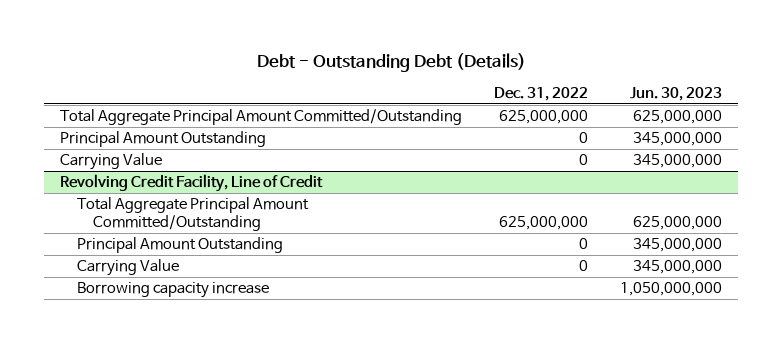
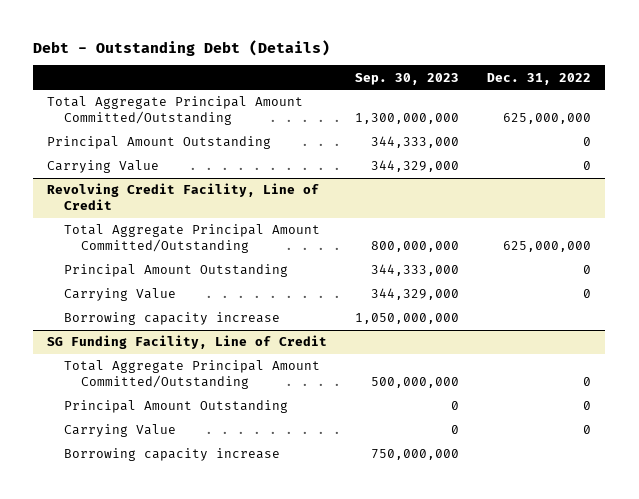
- | Dec. 31, 2022 | Jun. 30, 2023
+ | Sep. 30, 2023 | Dec. 31, 2022
+ SG Funding Facility, Line of Credit
+ Total Aggregate Principal Amount Committed/Outstanding | 500,000,000 | 0
+ Principal Amount Outstanding | 0 | 0
+ Carrying Value | 0 | 0
+ Borrowing capacity increase | 750,000,000 |

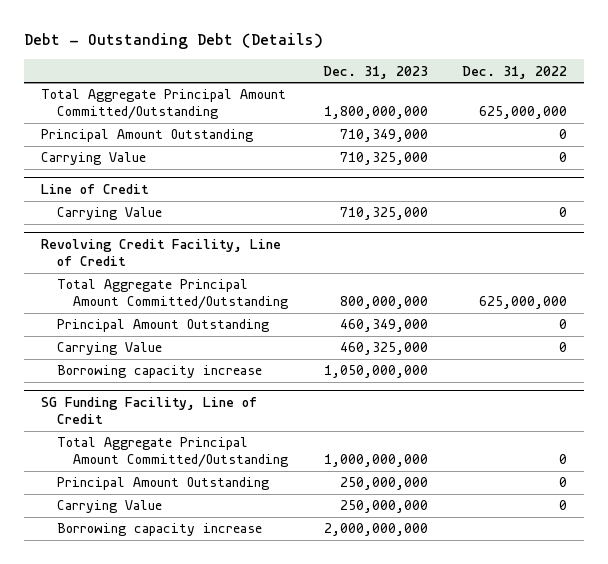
- | Sep. 30, 2023 | Dec. 31, 2022
+ | Dec. 31, 2023 | Dec. 31, 2022
+ Line of Credit
+ Carrying Value | 710,325,000 | 0

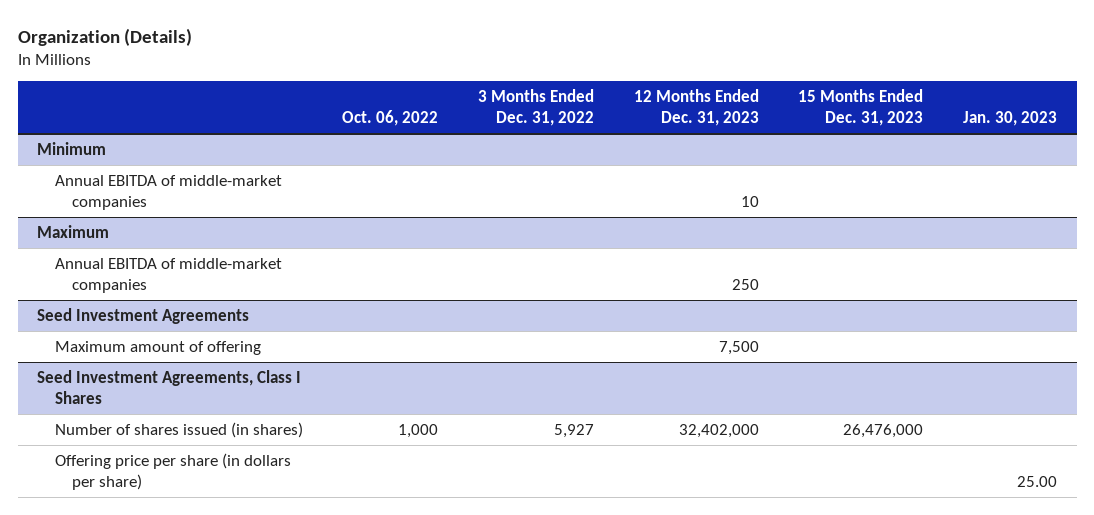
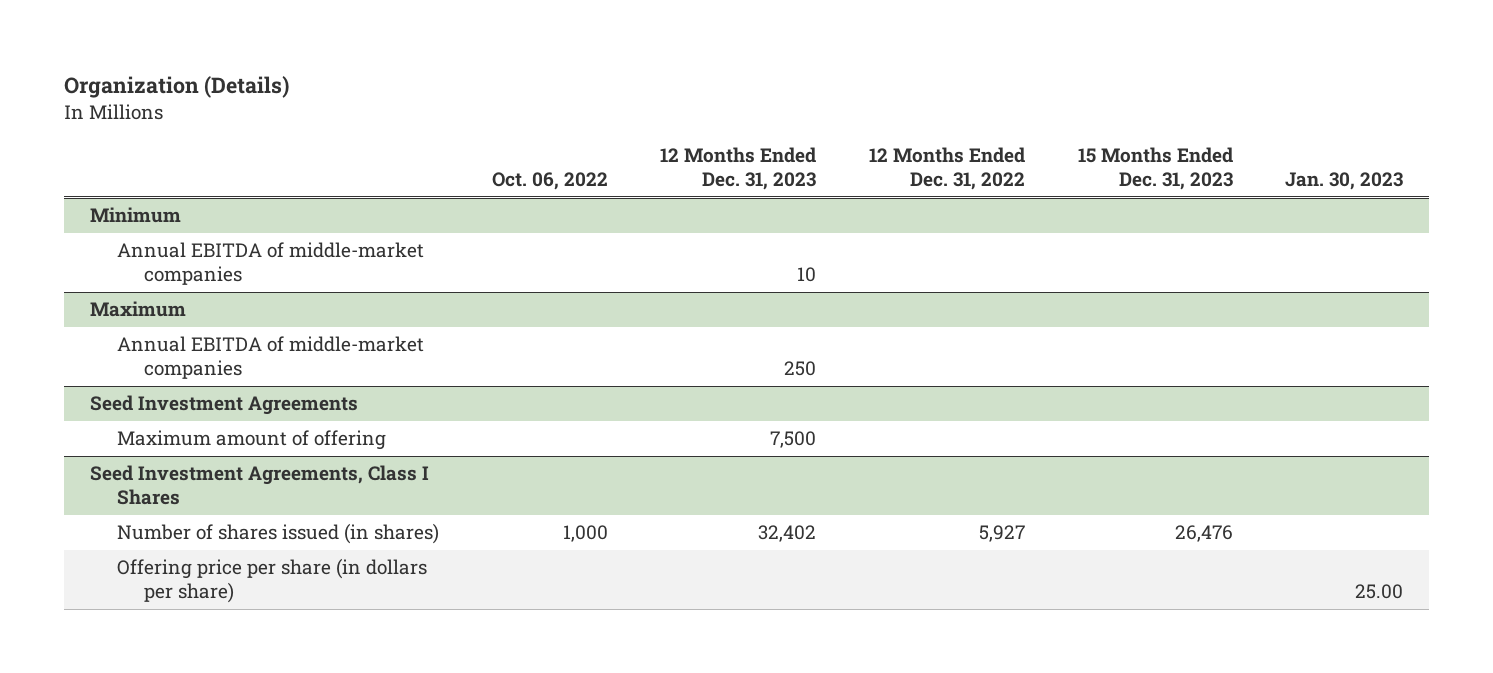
- | Oct. 06, 2022 | 3 Months Ended Dec. 31, 2022 | 12 Months Ended Dec. 31, 2023 | 15 Months Ended Dec. 31, 2023 | Jan. 30, 2023
+ | Oct. 06, 2022 | 12 Months Ended Dec. 31, 2023 | 12 Months Ended Dec. 31, 2022 | 15 Months Ended Dec. 31, 2023 | Jan. 30, 2023
@ Seed Investment Agreements, Class I Shares
- Number of shares issued (in shares) | 1,000 | 5,927 | 32,402,000 | 26,476,000 |
+ Number of shares issued (in shares) | 1,000 | 32,402 | 5,927 | 26,476 |

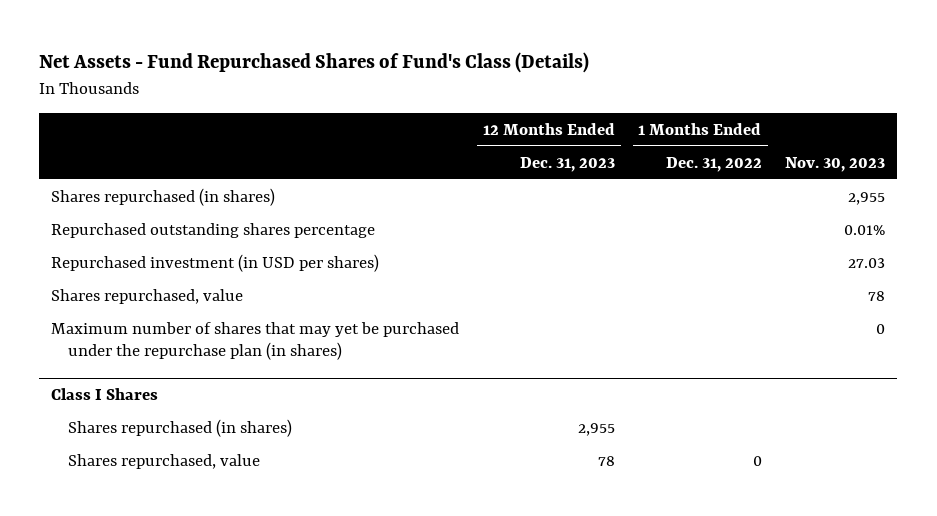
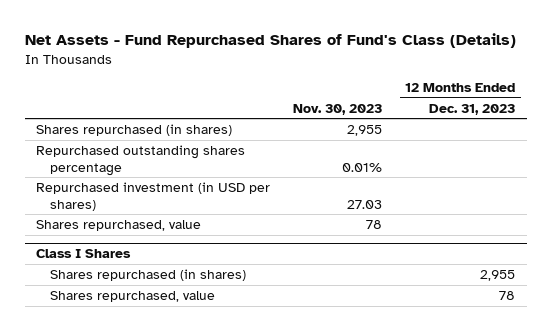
- | 12 Months Ended Dec. 31, 2023 | 1 Months Ended Dec. 31, 2022 | Nov. 30, 2023
+ | Nov. 30, 2023 | 12 Months Ended Dec. 31, 2023
- Maximum number of shares that may yet be purchased under the repurchase plan (in shares) | | | 0

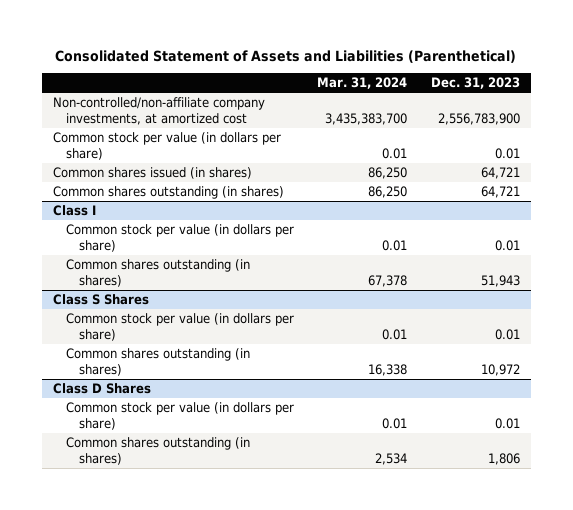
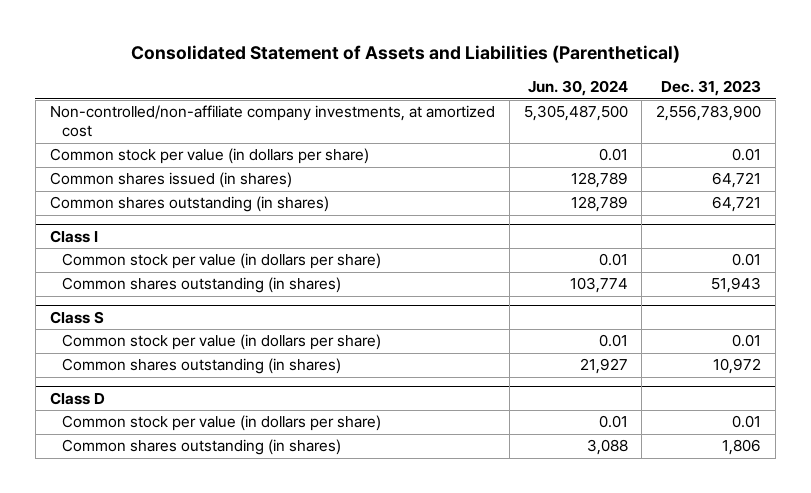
- | Mar. 31, 2024 | Dec. 31, 2023
+ | Jun. 30, 2024 | Dec. 31, 2023
- Class S Shares
+ Class S
- Class D Shares
+ Class D

